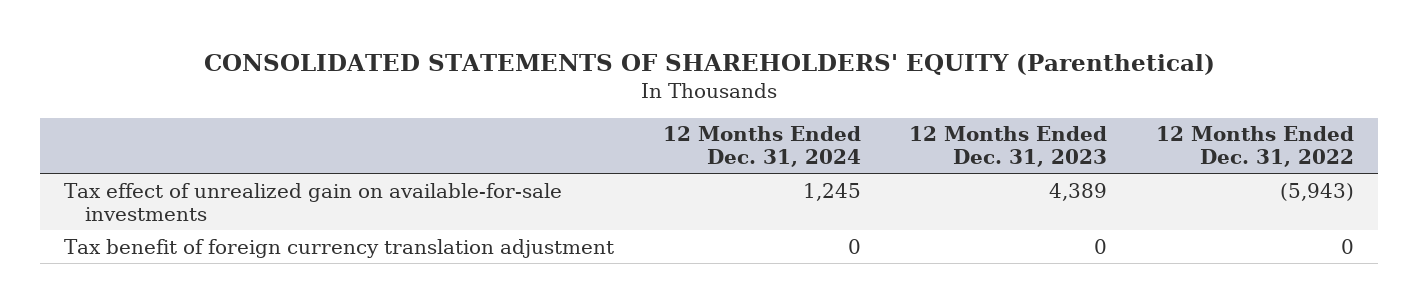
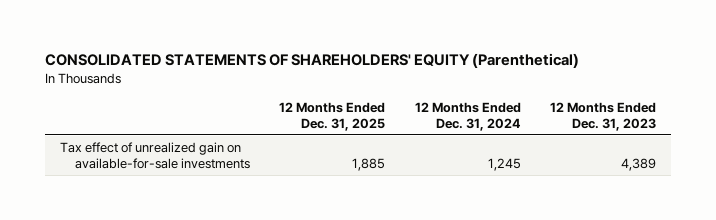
- | 12 Months Ended Dec. 31, 2024 | 12 Months Ended Dec. 31, 2023 | 12 Months Ended Dec. 31, 2022
+ | 12 Months Ended Dec. 31, 2025 | 12 Months Ended Dec. 31, 2024 | 12 Months Ended Dec. 31, 2023
- Tax benefit of foreign currency translation adjustment | 0 | 0 | 0

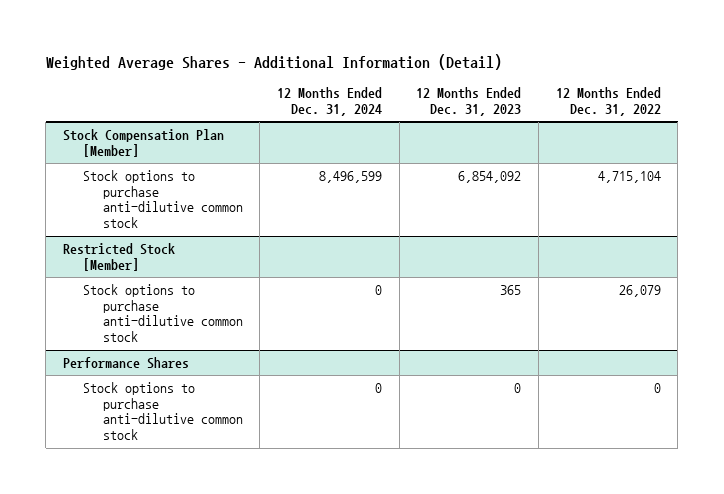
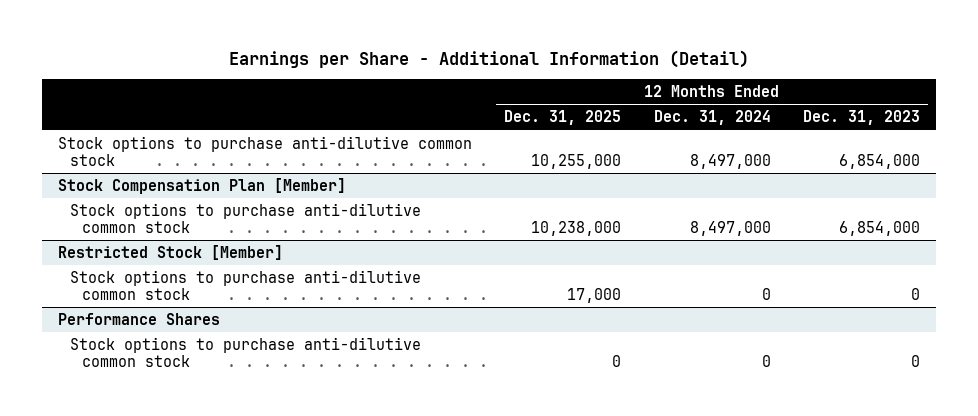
- Weighted Average Shares - Additional Information (Detail)
+ Earnings per Share - Additional Information (Detail)
- | 12 Months Ended Dec. 31, 2024 | 12 Months Ended Dec. 31, 2023 | 12 Months Ended Dec. 31, 2022
+ | 12 Months Ended Dec. 31, 2025 | 12 Months Ended Dec. 31, 2024 | 12 Months Ended Dec. 31, 2023
+ Stock options to purchase anti-dilutive common stock | 10,255,000 | 8,497,000 | 6,854,000
@ Stock Compensation Plan [Member]
- Stock options to purchase anti-dilutive common stock | 8,496,599 | 6,854,092 | 4,715,104
+ Stock options to purchase anti-dilutive common stock | 10,238,000 | 8,497,000 | 6,854,000
@ Restricted Stock [Member]
- Stock options to purchase anti-dilutive common stock | 0 | 365 | 26,079
+ Stock options to purchase anti-dilutive common stock | 17,000 | 0 | 0

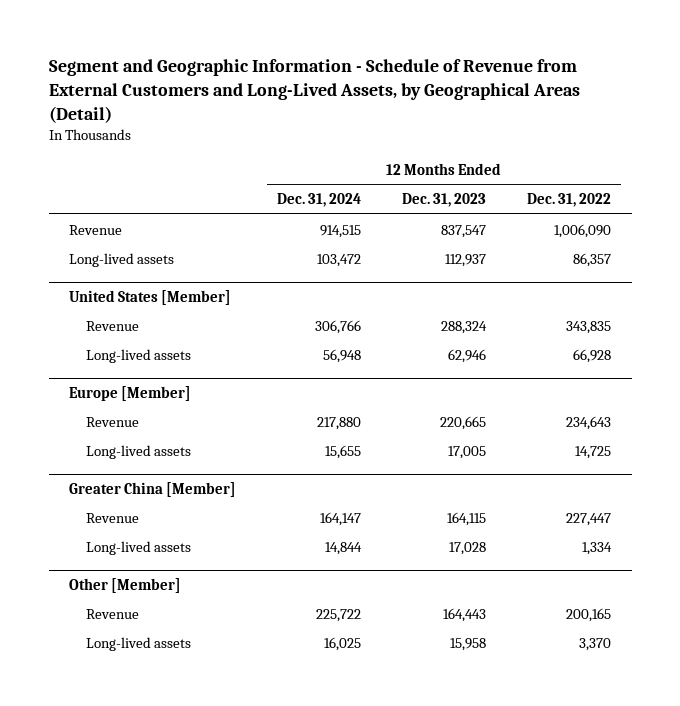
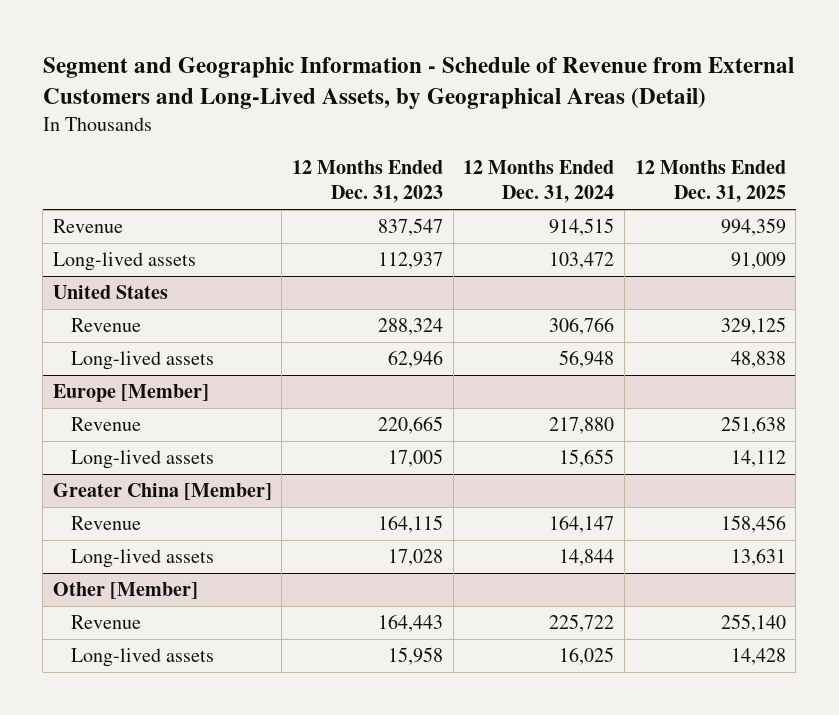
- | 12 Months Ended Dec. 31, 2024 | 12 Months Ended Dec. 31, 2023 | 12 Months Ended Dec. 31, 2022
+ | 12 Months Ended Dec. 31, 2023 | 12 Months Ended Dec. 31, 2024 | 12 Months Ended Dec. 31, 2025
- United States [Member]
+ United States

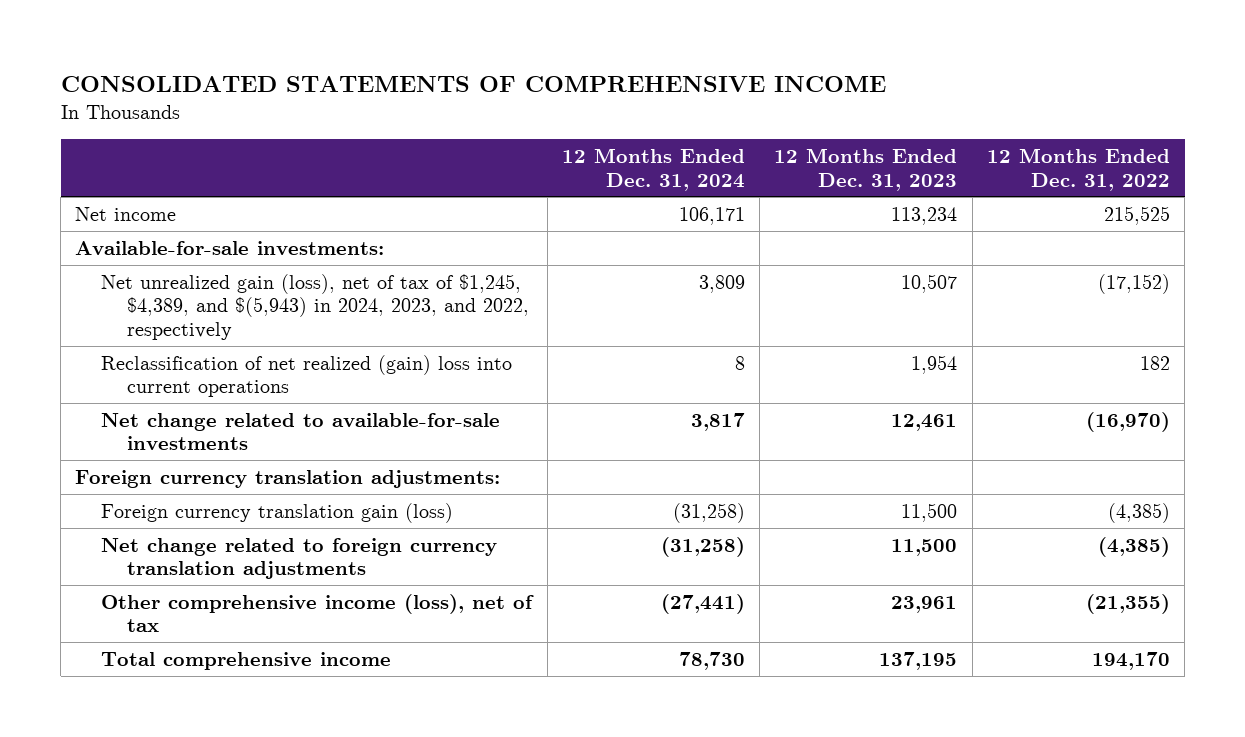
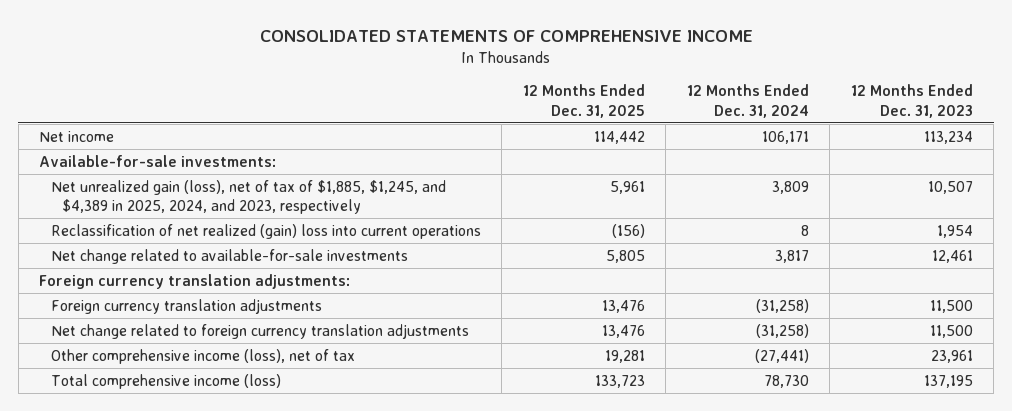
- | 12 Months Ended Dec. 31, 2024 | 12 Months Ended Dec. 31, 2023 | 12 Months Ended Dec. 31, 2022
+ | 12 Months Ended Dec. 31, 2025 | 12 Months Ended Dec. 31, 2024 | 12 Months Ended Dec. 31, 2023
- Net unrealized gain (loss), net of tax of $1,245, $4,389, and $(5,943) in 2024, 2023, and 2022, respectively | 3,809 | 10,507 | (17,152)
+ Net unrealized gain (loss), net of tax of $1,885, $1,245, and $4,389 in 2025, 2024, and 2023, respectively | 5,961 | 3,809 | 10,507
- Foreign currency translation gain (loss) | (31,258) | 11,500 | (4,385)
+ Foreign currency translation adjustments | 13,476 | (31,258) | 11,500
- Total comprehensive income | 78,730 | 137,195 | 194,170
+ Total comprehensive income (loss) | 133,723 | 78,730 | 137,195

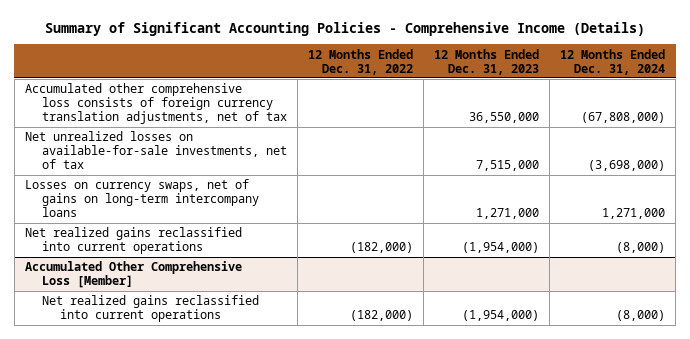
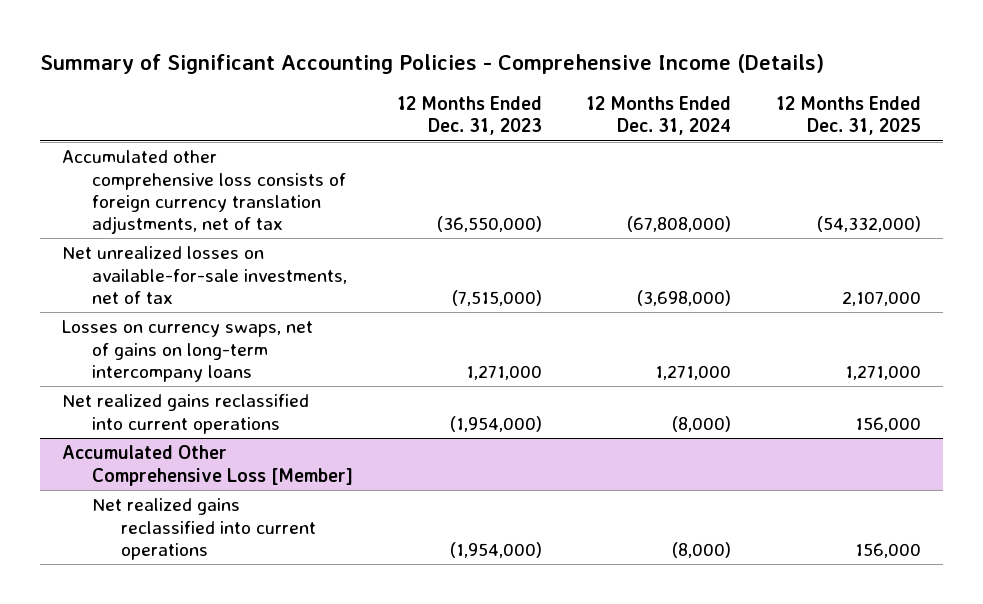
- | 12 Months Ended Dec. 31, 2022 | 12 Months Ended Dec. 31, 2023 | 12 Months Ended Dec. 31, 2024
+ | 12 Months Ended Dec. 31, 2023 | 12 Months Ended Dec. 31, 2024 | 12 Months Ended Dec. 31, 2025
- Accumulated other comprehensive loss consists of foreign currency translation adjustments, net of tax | | 36,550,000 | (67,808,000)
- Net unrealized losses on available-for-sale investments, net of tax | | 7,515,000 | (3,698,000)
+ Accumulated other comprehensive loss consists of foreign currency translation adjustments, net of tax | (36,550,000) | (67,808,000) | (54,332,000)
+ Net unrealized losses on available-for-sale investments, net of tax | (7,515,000) | (3,698,000) | 2,107,000

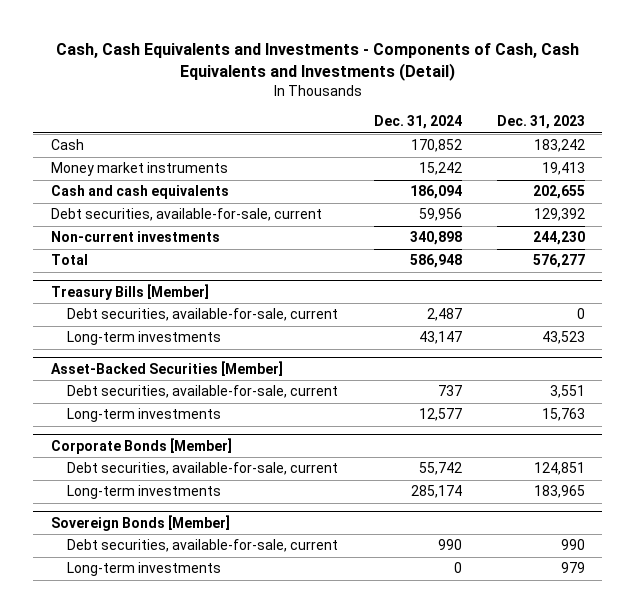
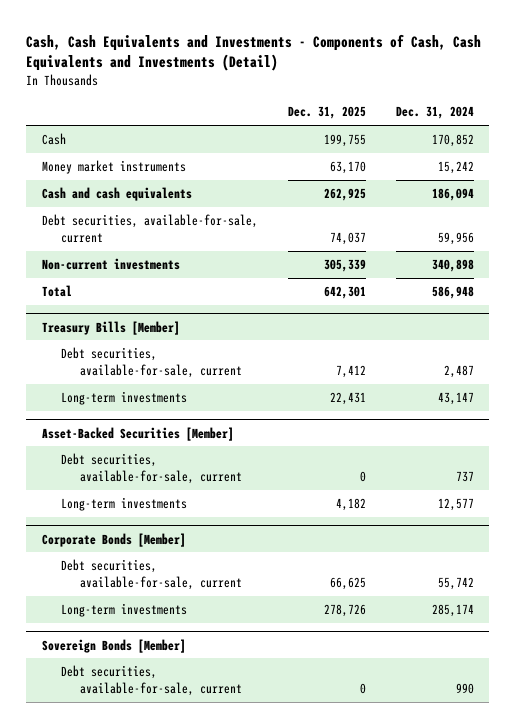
- | Dec. 31, 2024 | Dec. 31, 2023
+ | Dec. 31, 2025 | Dec. 31, 2024
@ Sovereign Bonds [Member]
- Long-term investments | 0 | 979

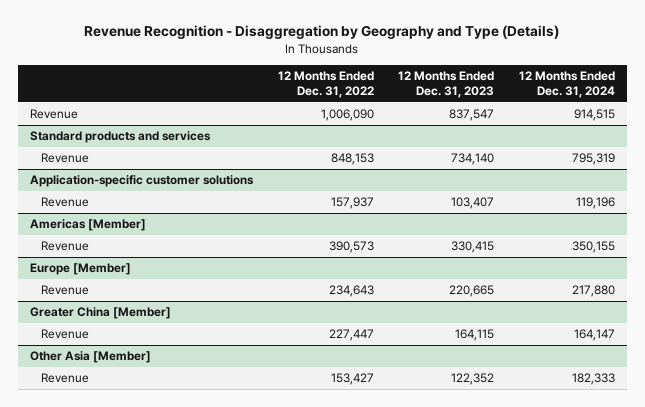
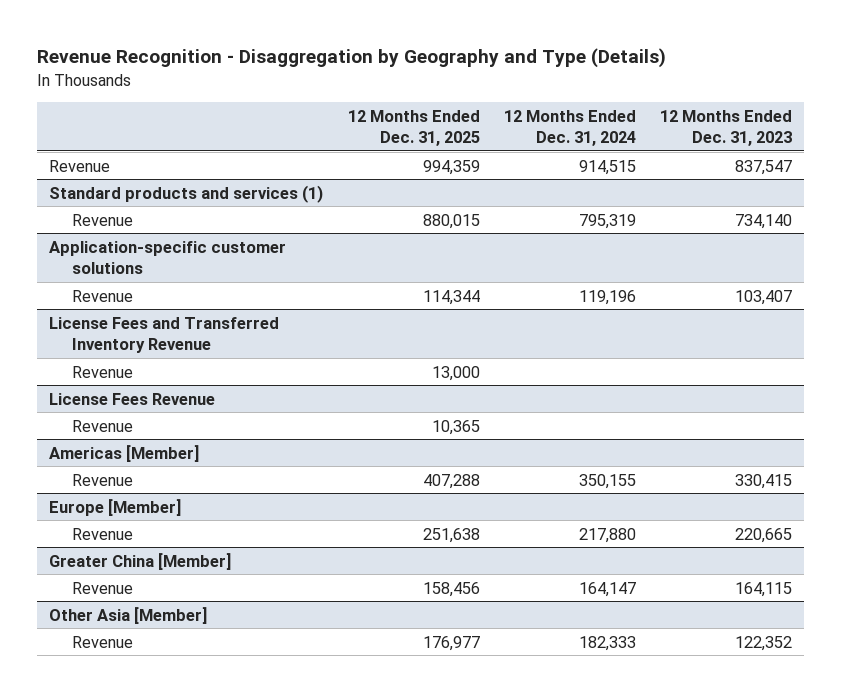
- | 12 Months Ended Dec. 31, 2022 | 12 Months Ended Dec. 31, 2023 | 12 Months Ended Dec. 31, 2024
+ | 12 Months Ended Dec. 31, 2025 | 12 Months Ended Dec. 31, 2024 | 12 Months Ended Dec. 31, 2023
- Standard products and services
+ Standard products and services (1)
+ License Fees and Transferred Inventory Revenue
+ Revenue | 13,000 | |
+ License Fees Revenue
+ Revenue | 10,365 | |

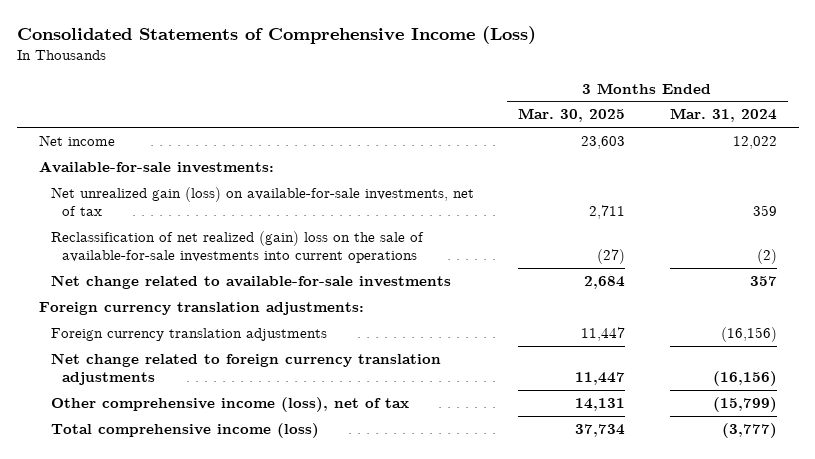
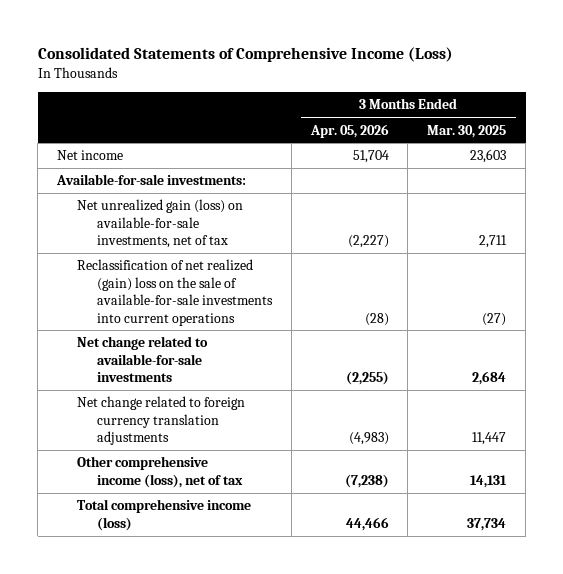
- | 3 Months Ended Mar. 30, 2025 | 3 Months Ended Mar. 31, 2024
+ | 3 Months Ended Apr. 05, 2026 | 3 Months Ended Mar. 30, 2025
- Foreign currency translation adjustments:
- Foreign currency translation adjustments | 11,447 | (16,156)

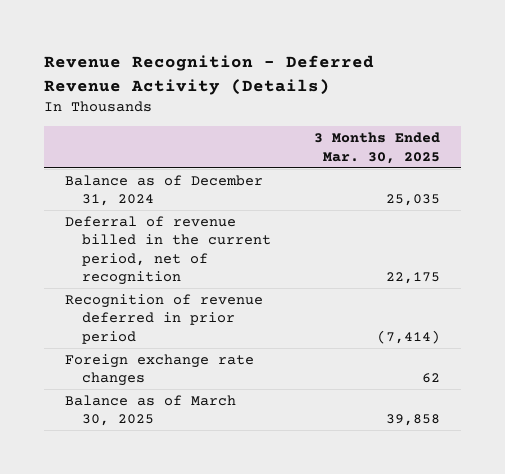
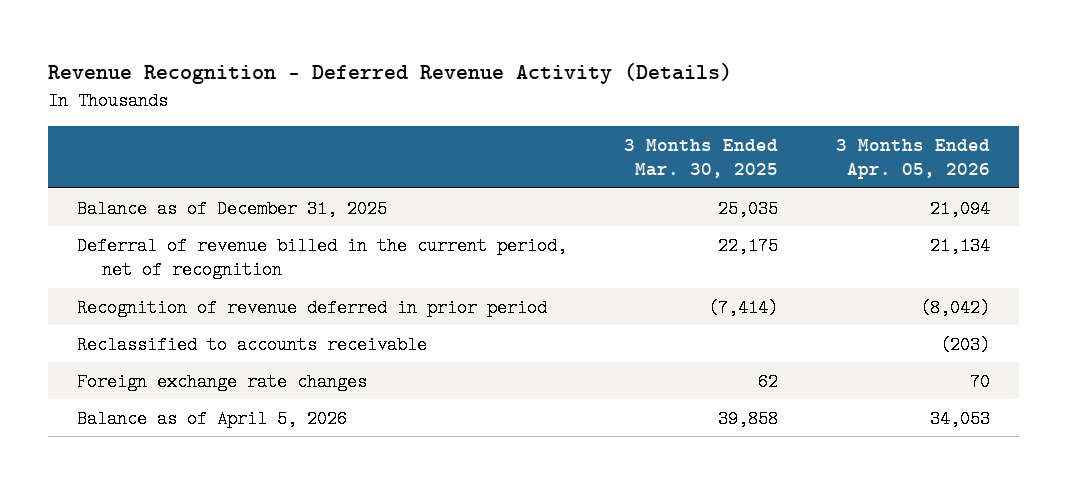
- | 3 Months Ended Mar. 30, 2025
+ | 3 Months Ended Mar. 30, 2025 | 3 Months Ended Apr. 05, 2026
- Balance as of December 31, 2024 | 25,035
+ Balance as of December 31, 2025 | 25,035 | 21,094
+ Reclassified to accounts receivable | | (203)
- Balance as of March 30, 2025 | 39,858
+ Balance as of April 5, 2026 | 39,858 | 34,053

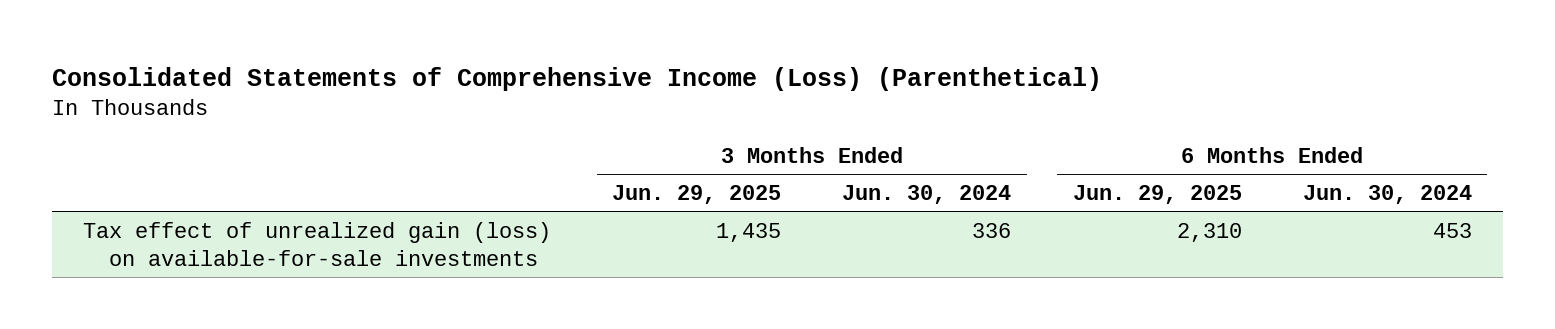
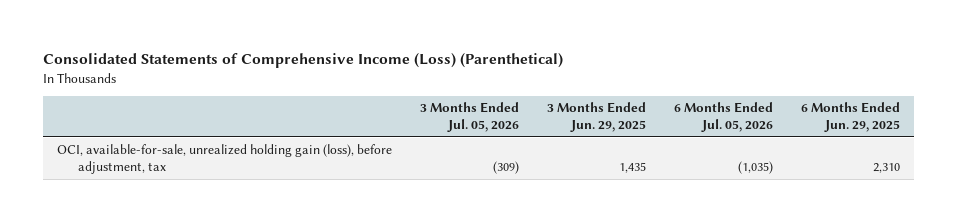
- | 3 Months Ended Jun. 29, 2025 | 3 Months Ended Jun. 30, 2024 | 6 Months Ended Jun. 29, 2025 | 6 Months Ended Jun. 30, 2024
+ | 3 Months Ended Jul. 05, 2026 | 3 Months Ended Jun. 29, 2025 | 6 Months Ended Jul. 05, 2026 | 6 Months Ended Jun. 29, 2025
- Tax effect of unrealized gain (loss) on available-for-sale investments | 1,435 | 336 | 2,310 | 453
+ OCI, available-for-sale, unrealized holding gain (loss), before adjustment, tax | (309) | 1,435 | (1,035) | 2,310

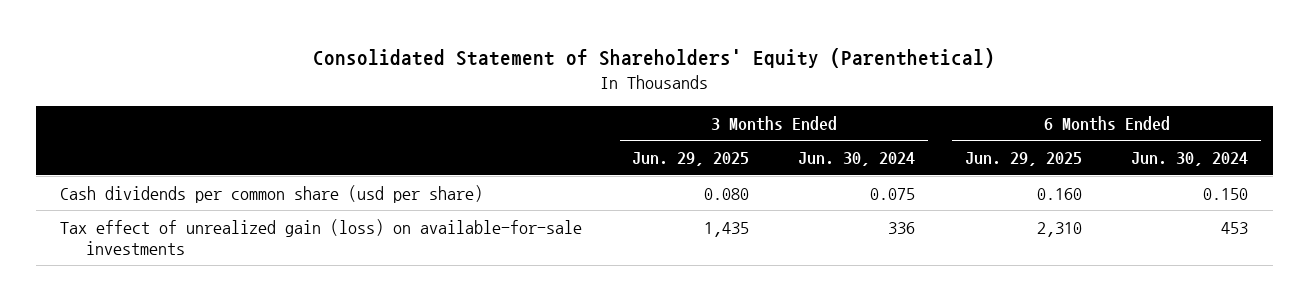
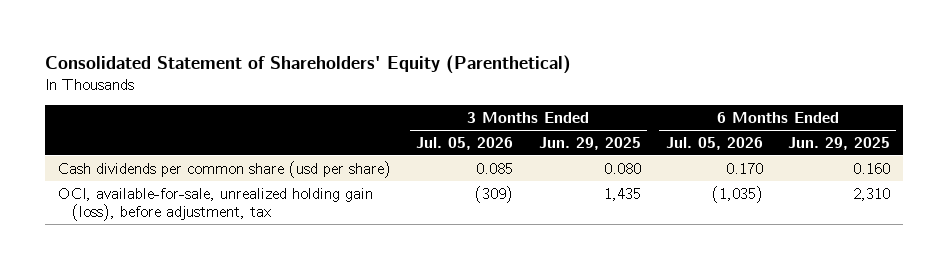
- | 3 Months Ended Jun. 29, 2025 | 3 Months Ended Jun. 30, 2024 | 6 Months Ended Jun. 29, 2025 | 6 Months Ended Jun. 30, 2024
+ | 3 Months Ended Jul. 05, 2026 | 3 Months Ended Jun. 29, 2025 | 6 Months Ended Jul. 05, 2026 | 6 Months Ended Jun. 29, 2025
- Tax effect of unrealized gain (loss) on available-for-sale investments | 1,435 | 336 | 2,310 | 453
+ OCI, available-for-sale, unrealized holding gain (loss), before adjustment, tax | (309) | 1,435 | (1,035) | 2,310

